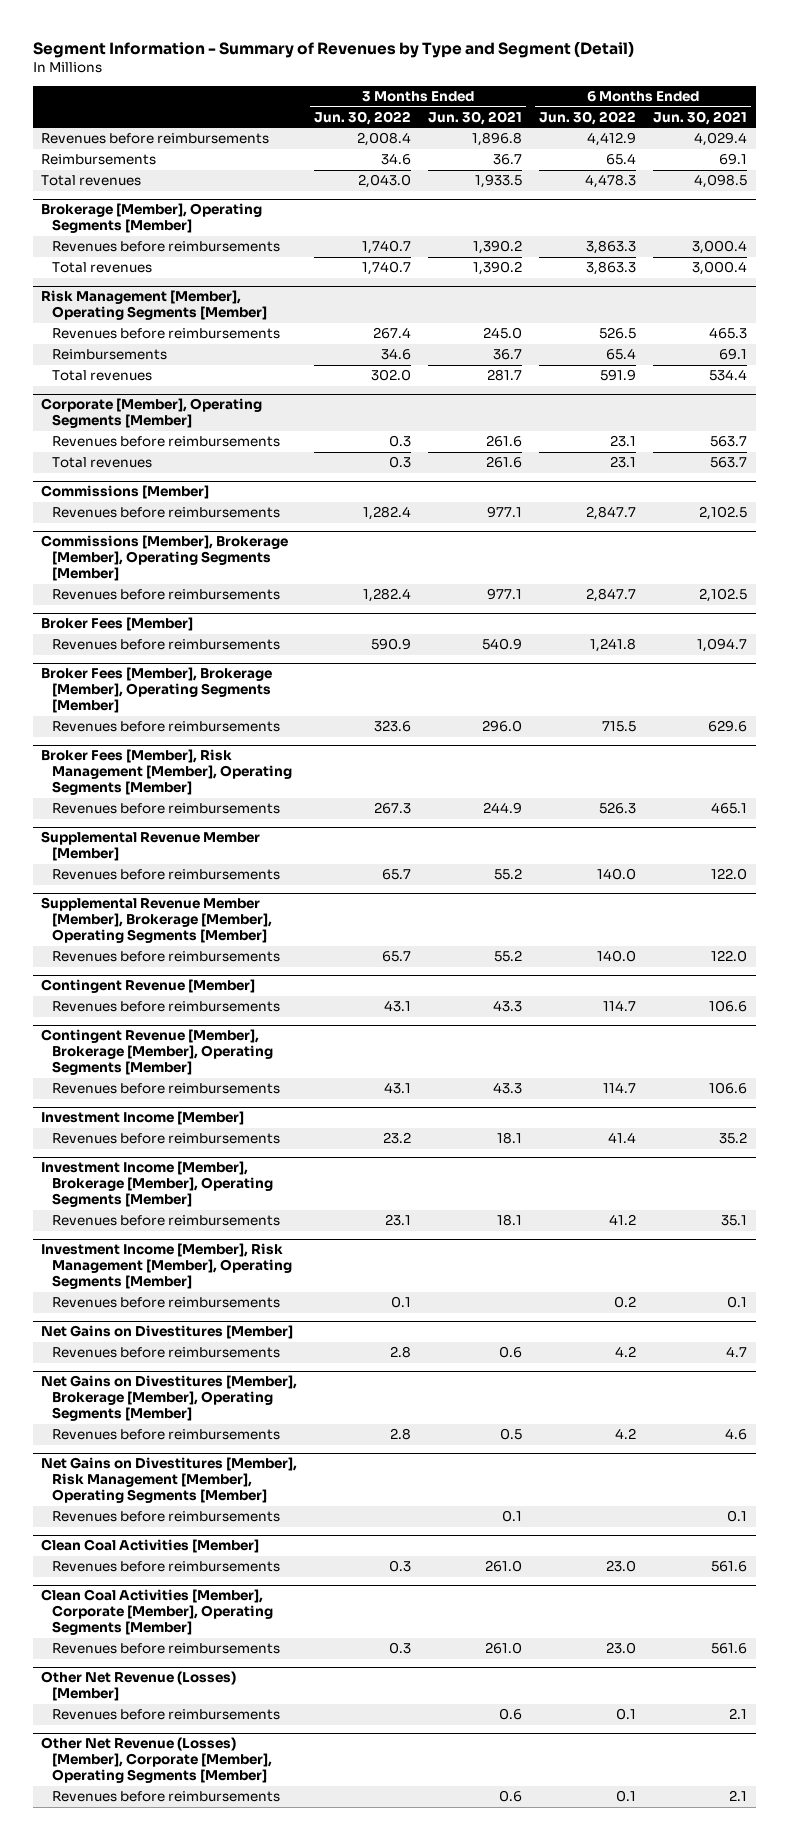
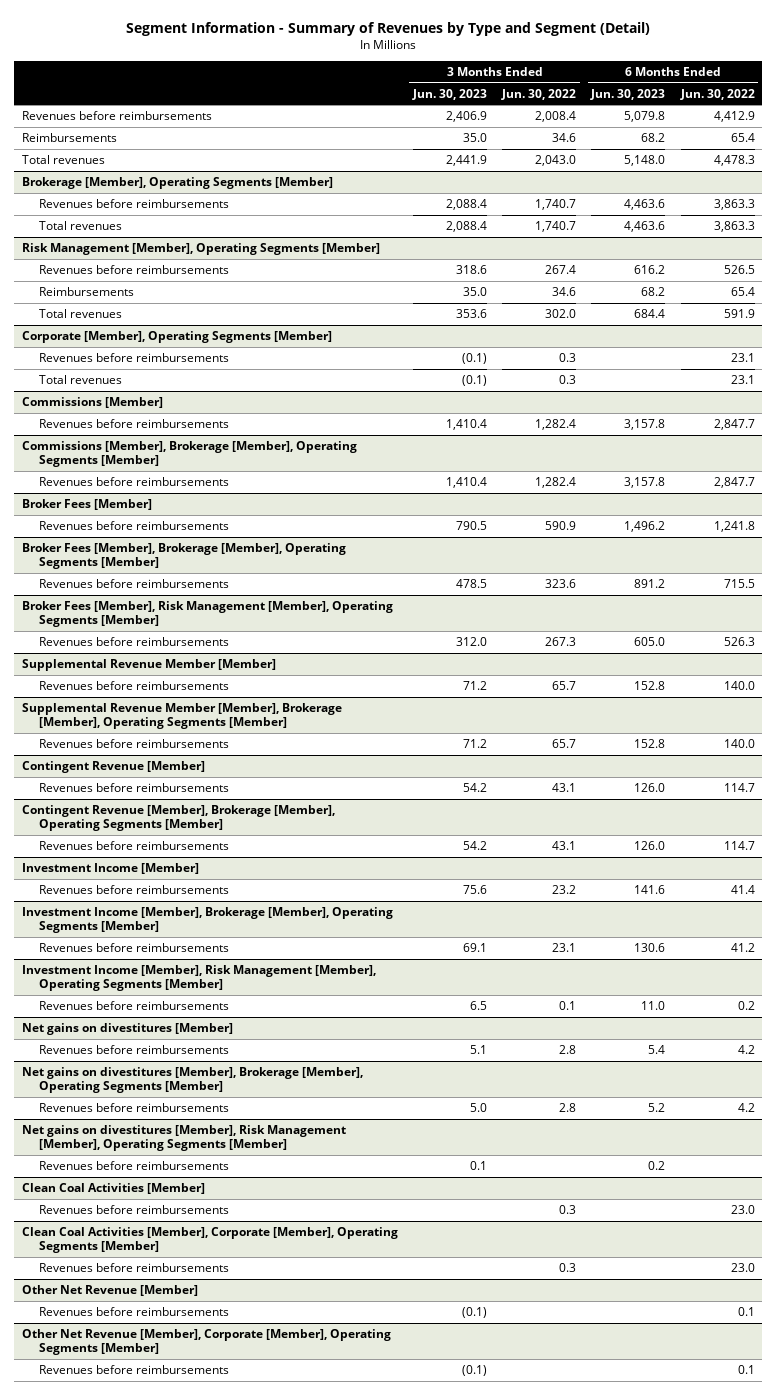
- | 3 Months Ended Jun. 30, 2022 | 3 Months Ended Jun. 30, 2021 | 6 Months Ended Jun. 30, 2022 | 6 Months Ended Jun. 30, 2021
+ | 3 Months Ended Jun. 30, 2023 | 3 Months Ended Jun. 30, 2022 | 6 Months Ended Jun. 30, 2023 | 6 Months Ended Jun. 30, 2022
- Net Gains on Divestitures [Member]
+ Net gains on divestitures [Member]
- Net Gains on Divestitures [Member], Brokerage [Member], Operating Segments [Member]
+ Net gains on divestitures [Member], Brokerage [Member], Operating Segments [Member]
- Net Gains on Divestitures [Member], Risk Management [Member], Operating Segments [Member]
+ Net gains on divestitures [Member], Risk Management [Member], Operating Segments [Member]
- Other Net Revenue (Losses) [Member]
+ Other Net Revenue [Member]
- Other Net Revenue (Losses) [Member], Corporate [Member], Operating Segments [Member]
+ Other Net Revenue [Member], Corporate [Member], Operating Segments [Member]

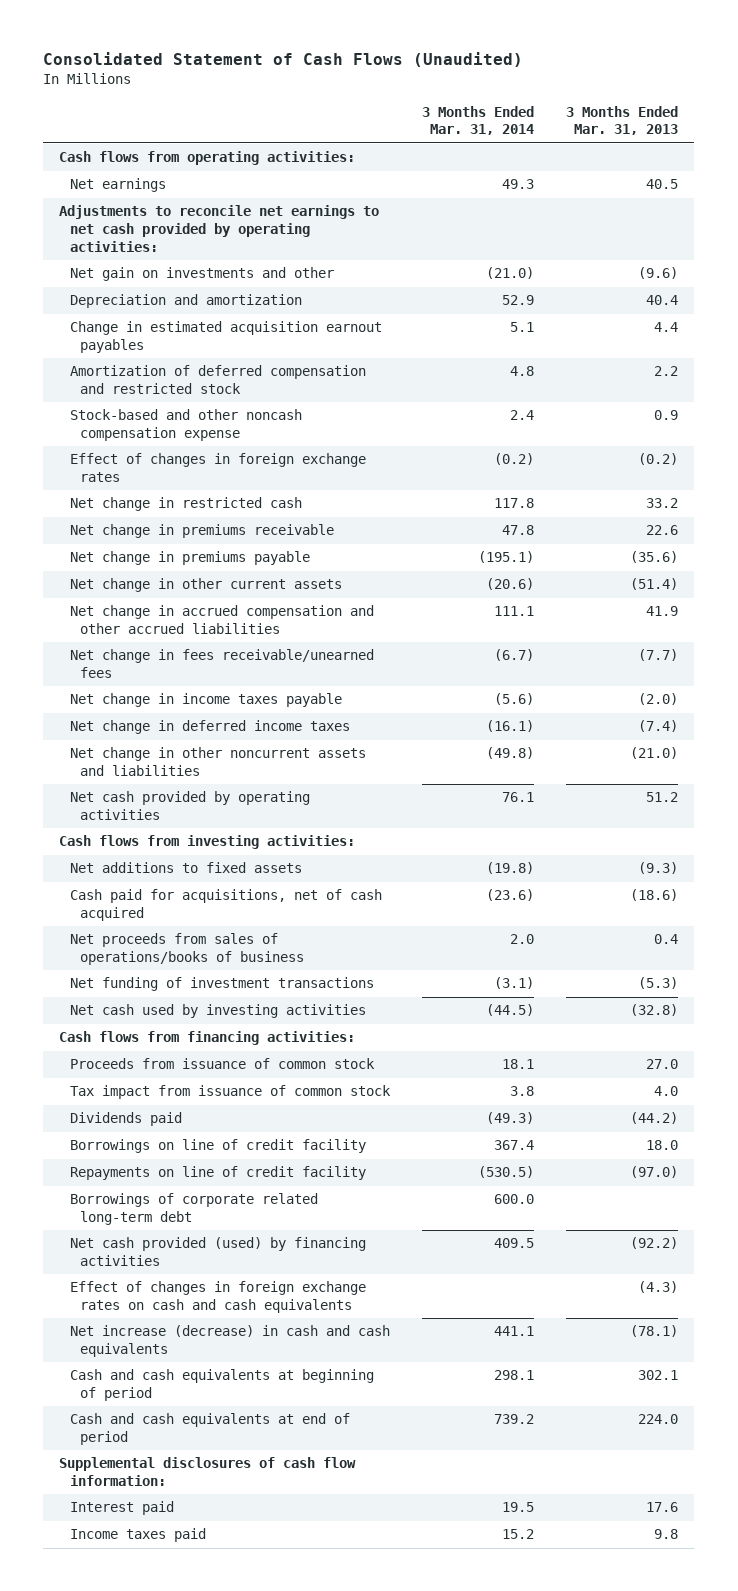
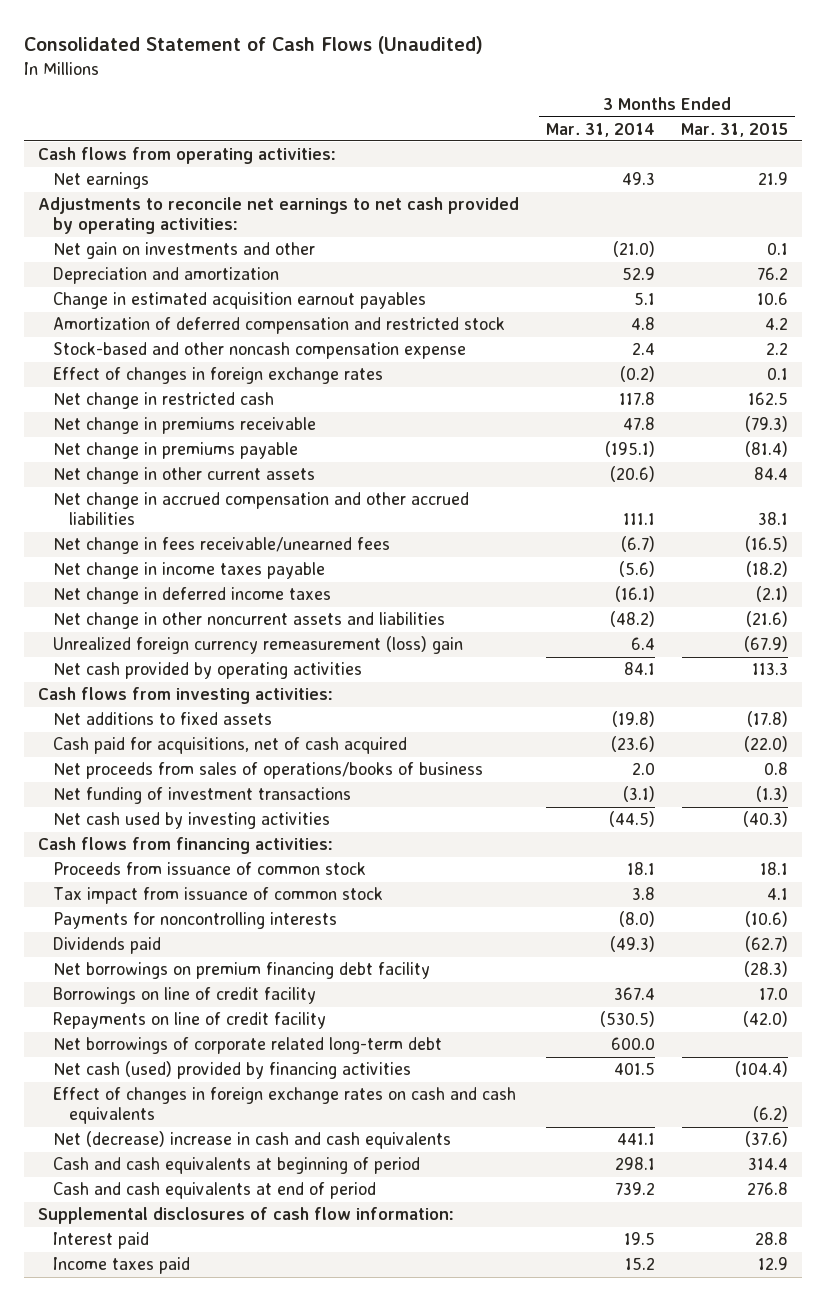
- | 3 Months Ended Mar. 31, 2014 | 3 Months Ended Mar. 31, 2013
+ | 3 Months Ended Mar. 31, 2014 | 3 Months Ended Mar. 31, 2015
- Net change in other noncurrent assets and liabilities | (49.8) | (21.0)
- Net cash provided by operating activities | 76.1 | 51.2
+ Net change in other noncurrent assets and liabilities | (48.2) | (21.6)
+ Unrealized foreign currency remeasurement (loss) gain | 6.4 | (67.9)
+ Net cash provided by operating activities | 84.1 | 113.3
+ Payments for noncontrolling interests | (8.0) | (10.6)
+ Net borrowings on premium financing debt facility | | (28.3)
- Borrowings of corporate related long-term debt | 600.0 |
- Net cash provided (used) by financing activities | 409.5 | (92.2)
+ Net borrowings of corporate related long-term debt | 600.0 |
+ Net cash (used) provided by financing activities | 401.5 | (104.4)
- Net increase (decrease) in cash and cash equivalents | 441.1 | (78.1)
+ Net (decrease) increase in cash and cash equivalents | 441.1 | (37.6)

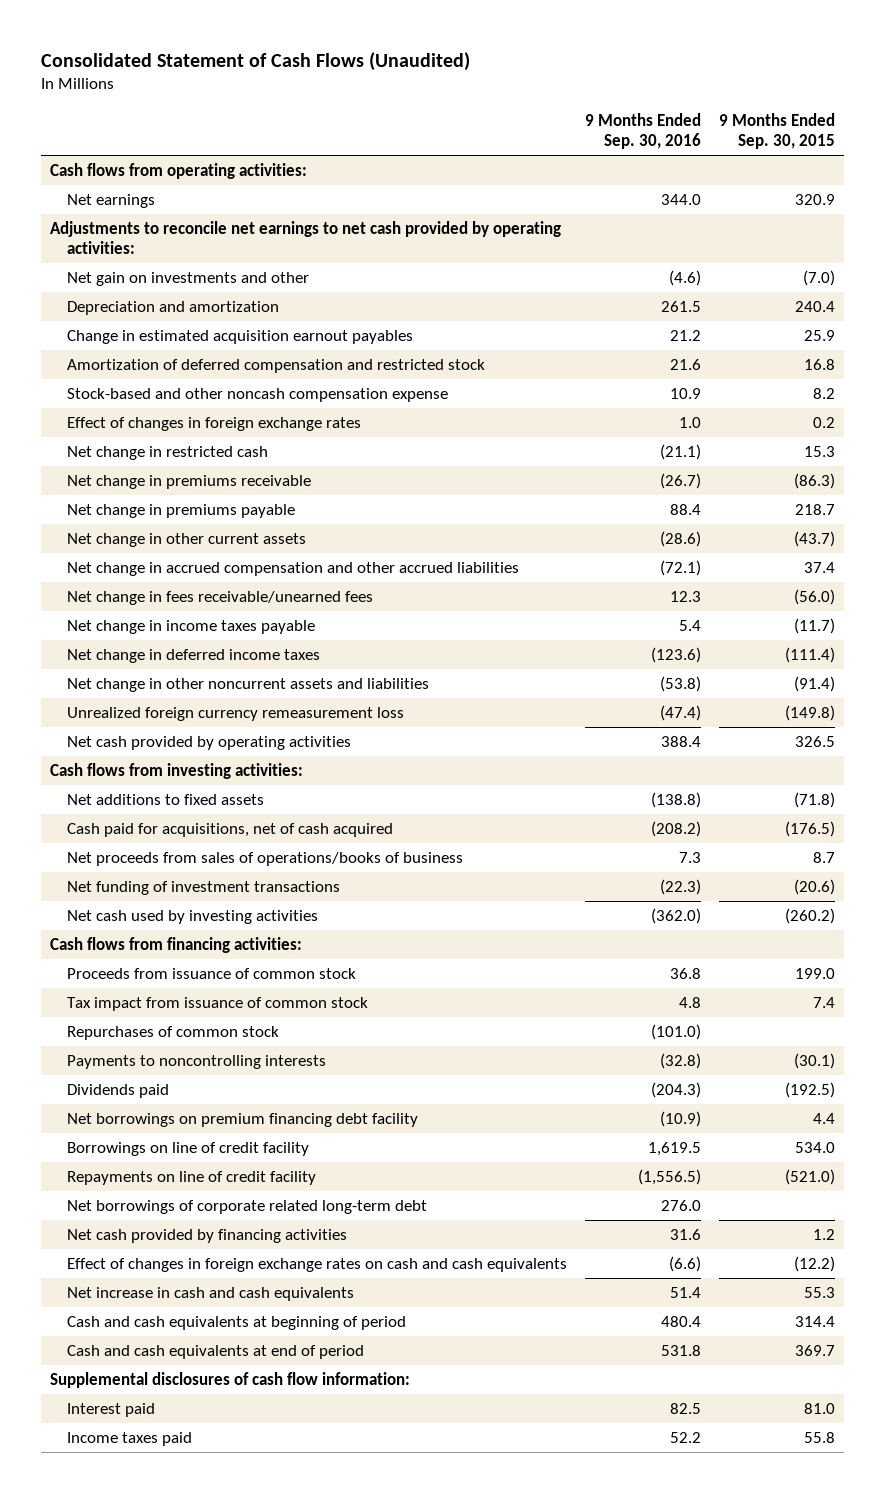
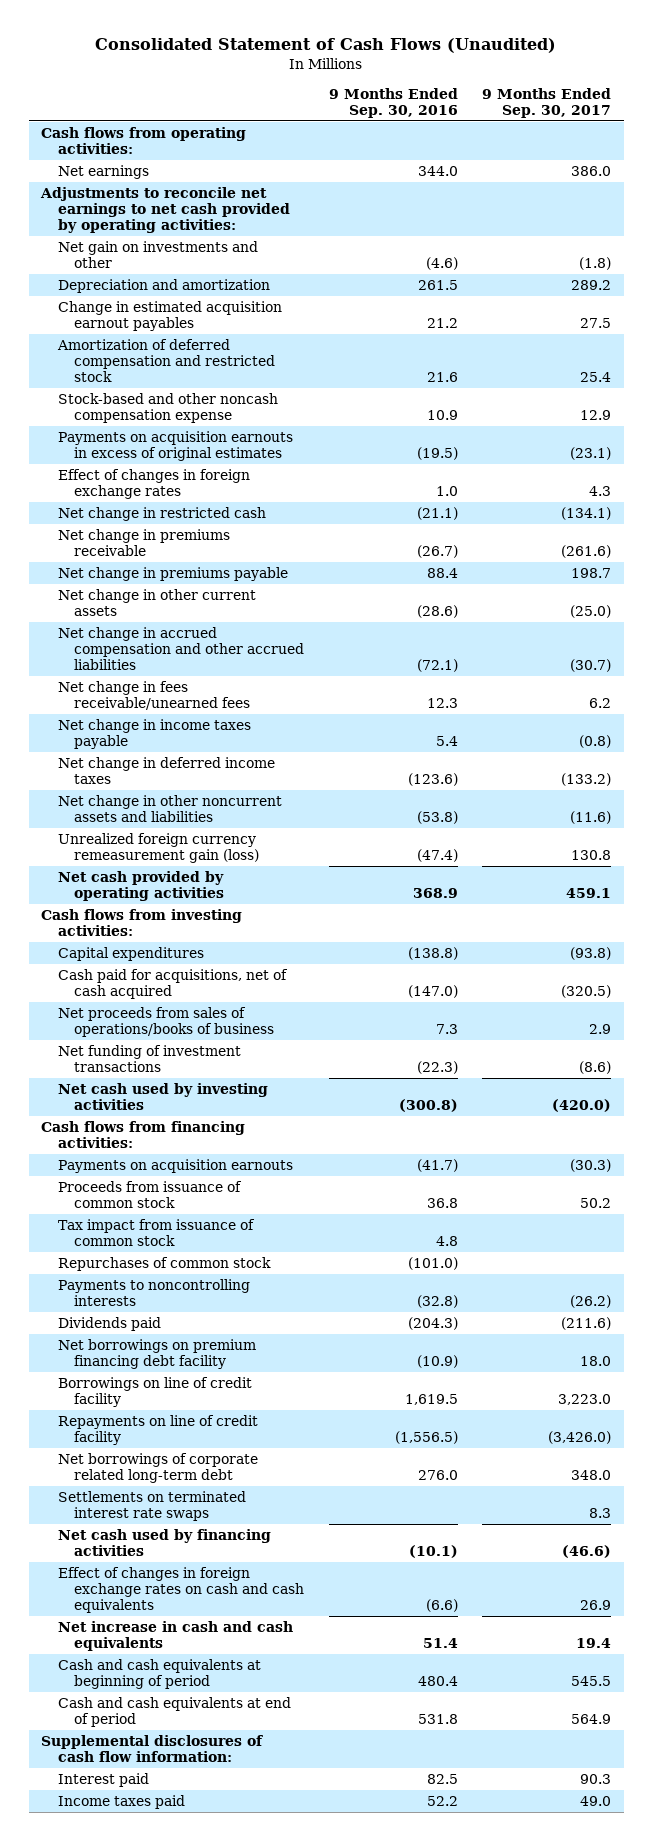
- | 9 Months Ended Sep. 30, 2016 | 9 Months Ended Sep. 30, 2015
+ | 9 Months Ended Sep. 30, 2016 | 9 Months Ended Sep. 30, 2017
+ Payments on acquisition earnouts in excess of original estimates | (19.5) | (23.1)
- Unrealized foreign currency remeasurement loss | (47.4) | (149.8)
- Net cash provided by operating activities | 388.4 | 326.5
+ Unrealized foreign currency remeasurement gain (loss) | (47.4) | 130.8
+ Net cash provided by operating activities | 368.9 | 459.1
- Net additions to fixed assets | (138.8) | (71.8)
- Cash paid for acquisitions, net of cash acquired | (208.2) | (176.5)
+ Capital expenditures | (138.8) | (93.8)
+ Cash paid for acquisitions, net of cash acquired | (147.0) | (320.5)
- Net cash used by investing activities | (362.0) | (260.2)
+ Net cash used by investing activities | (300.8) | (420.0)
+ Payments on acquisition earnouts | (41.7) | (30.3)
- Net cash provided by financing activities | 31.6 | 1.2
+ Settlements on terminated interest rate swaps | | 8.3
+ Net cash used by financing activities | (10.1) | (46.6)

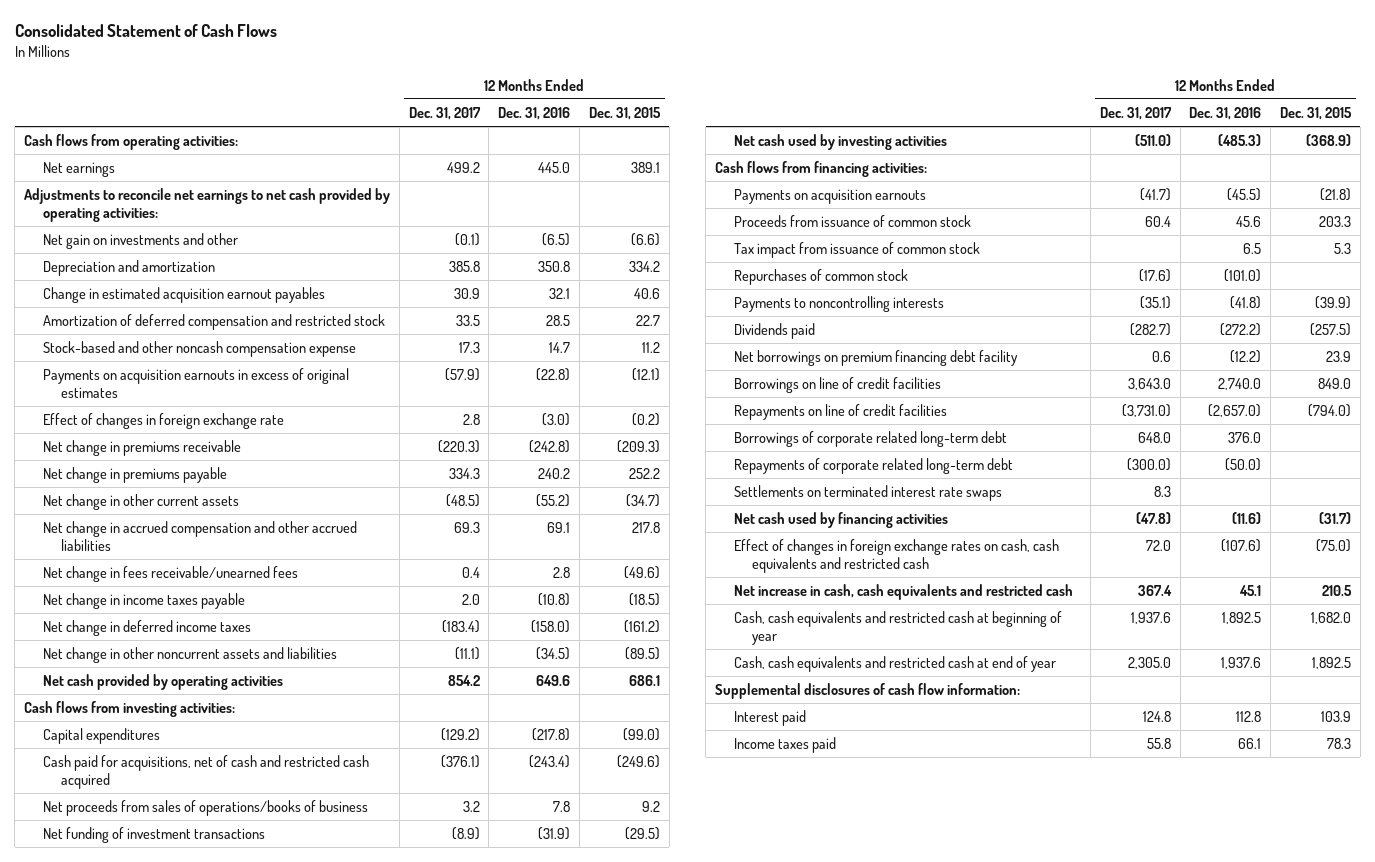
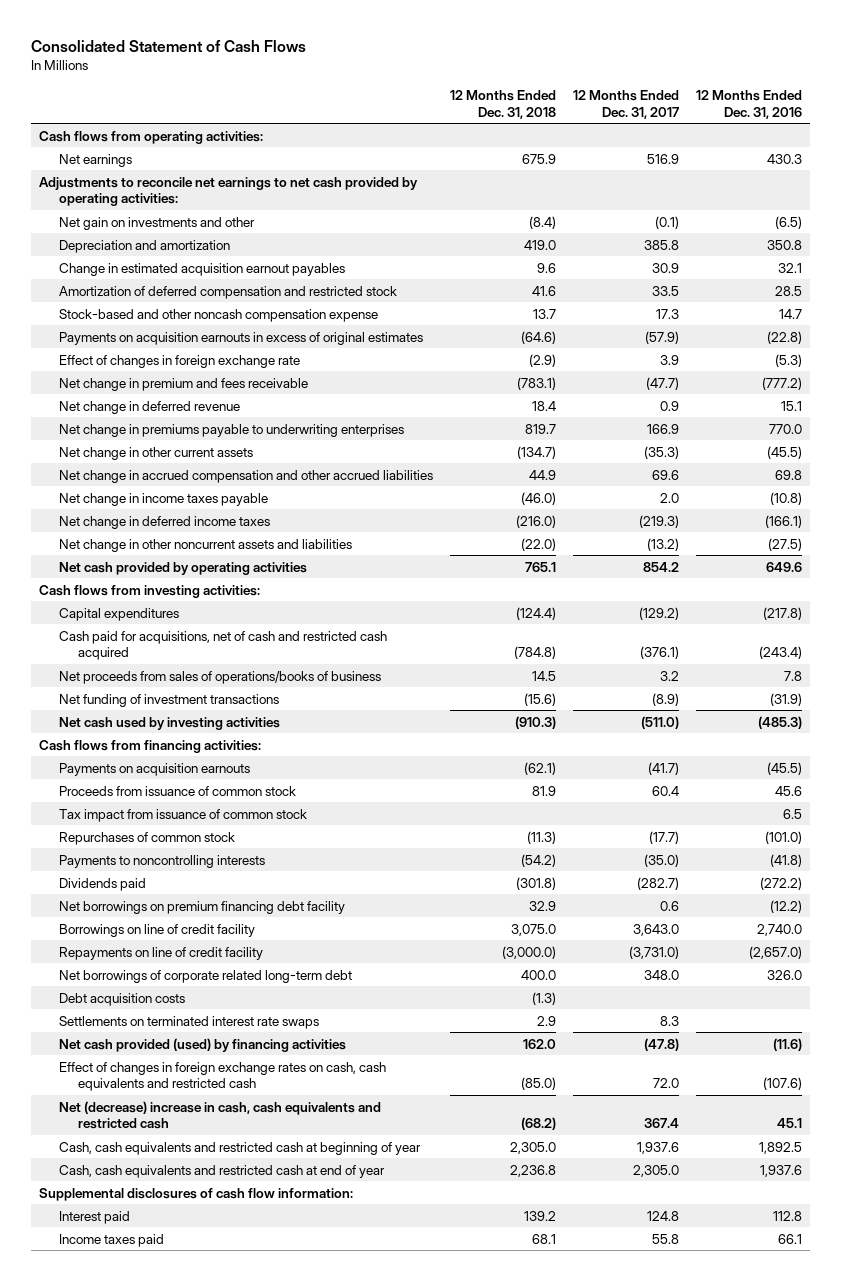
- | 12 Months Ended Dec. 31, 2017 | 12 Months Ended Dec. 31, 2016 | 12 Months Ended Dec. 31, 2015
+ | 12 Months Ended Dec. 31, 2018 | 12 Months Ended Dec. 31, 2017 | 12 Months Ended Dec. 31, 2016
- Net earnings | 499.2 | 445.0 | 389.1
+ Net earnings | 675.9 | 516.9 | 430.3
- Effect of changes in foreign exchange rate | 2.8 | (3.0) | (0.2)
- Net change in premiums receivable | (220.3) | (242.8) | (209.3)
- Net change in premiums payable | 334.3 | 240.2 | 252.2
- Net change in other current assets | (48.5) | (55.2) | (34.7)
- Net change in accrued compensation and other accrued liabilities | 69.3 | 69.1 | 217.8
- Net change in fees receivable/unearned fees | 0.4 | 2.8 | (49.6)
+ Effect of changes in foreign exchange rate | (2.9) | 3.9 | (5.3)
+ Net change in premium and fees receivable | (783.1) | (47.7) | (777.2)
+ Net change in deferred revenue | 18.4 | 0.9 | 15.1
+ Net change in premiums payable to underwriting enterprises | 819.7 | 166.9 | 770.0
+ Net change in other current assets | (134.7) | (35.3) | (45.5)
+ Net change in accrued compensation and other accrued liabilities | 44.9 | 69.6 | 69.8
- Net change in deferred income taxes | (183.4) | (158.0) | (161.2)
- Net change in other noncurrent assets and liabilities | (11.1) | (34.5) | (89.5)
+ Net change in deferred income taxes | (216.0) | (219.3) | (166.1)
+ Net change in other noncurrent assets and liabilities | (22.0) | (13.2) | (27.5)
- Repurchases of common stock | (17.6) | (101.0) |
- Payments to noncontrolling interests | (35.1) | (41.8) | (39.9)
+ Repurchases of common stock | (11.3) | (17.7) | (101.0)
+ Payments to noncontrolling interests | (54.2) | (35.0) | (41.8)
- Borrowings on line of credit facilities | 3,643.0 | 2,740.0 | 849.0
- Repayments on line of credit facilities | (3,731.0) | (2,657.0) | (794.0)
- Borrowings of corporate related long-term debt | 648.0 | 376.0 |
- Repayments of corporate related long-term debt | (300.0) | (50.0) |
+ Borrowings on line of credit facility | 3,075.0 | 3,643.0 | 2,740.0
+ Repayments on line of credit facility | (3,000.0) | (3,731.0) | (2,657.0)
+ Net borrowings of corporate related long-term debt | 400.0 | 348.0 | 326.0
+ Debt acquisition costs | (1.3) | |
- Net cash used by financing activities | (47.8) | (11.6) | (31.7)
+ Net cash provided (used) by financing activities | 162.0 | (47.8) | (11.6)
- Net increase in cash, cash equivalents and restricted cash | 367.4 | 45.1 | 210.5
+ Net (decrease) increase in cash, cash equivalents and restricted cash | (68.2) | 367.4 | 45.1

